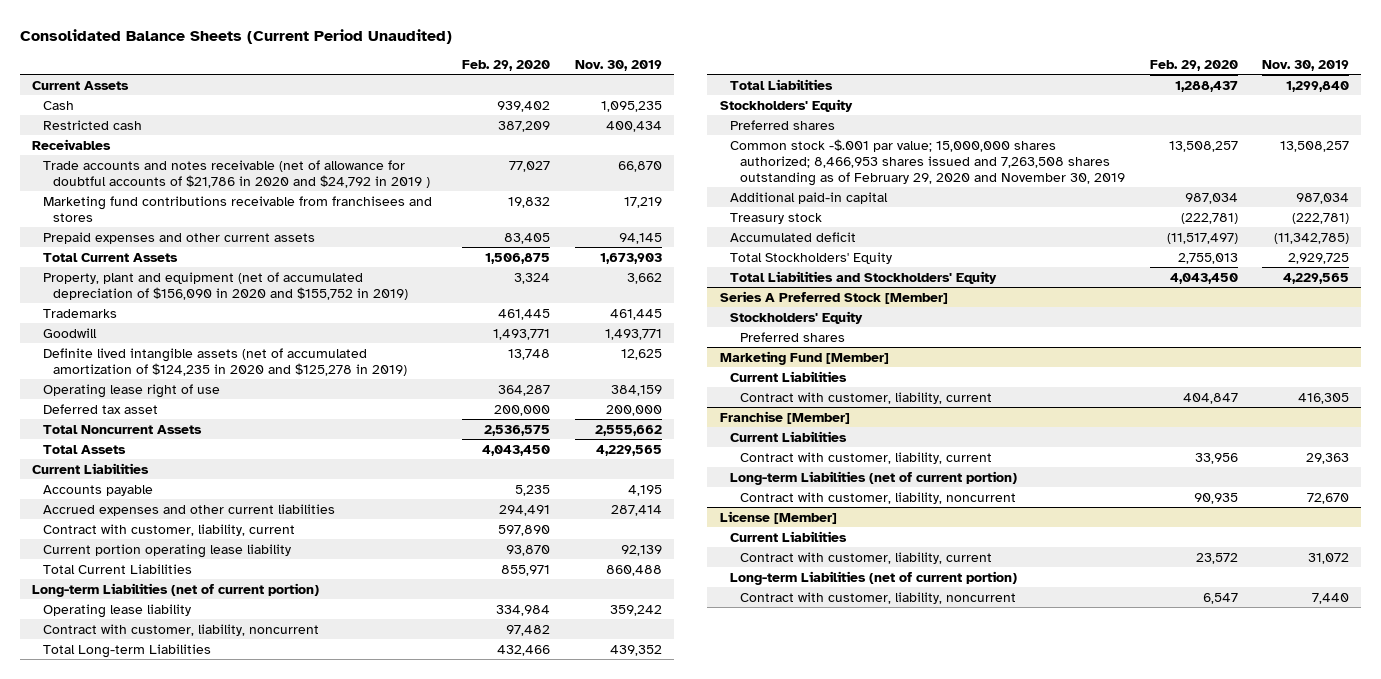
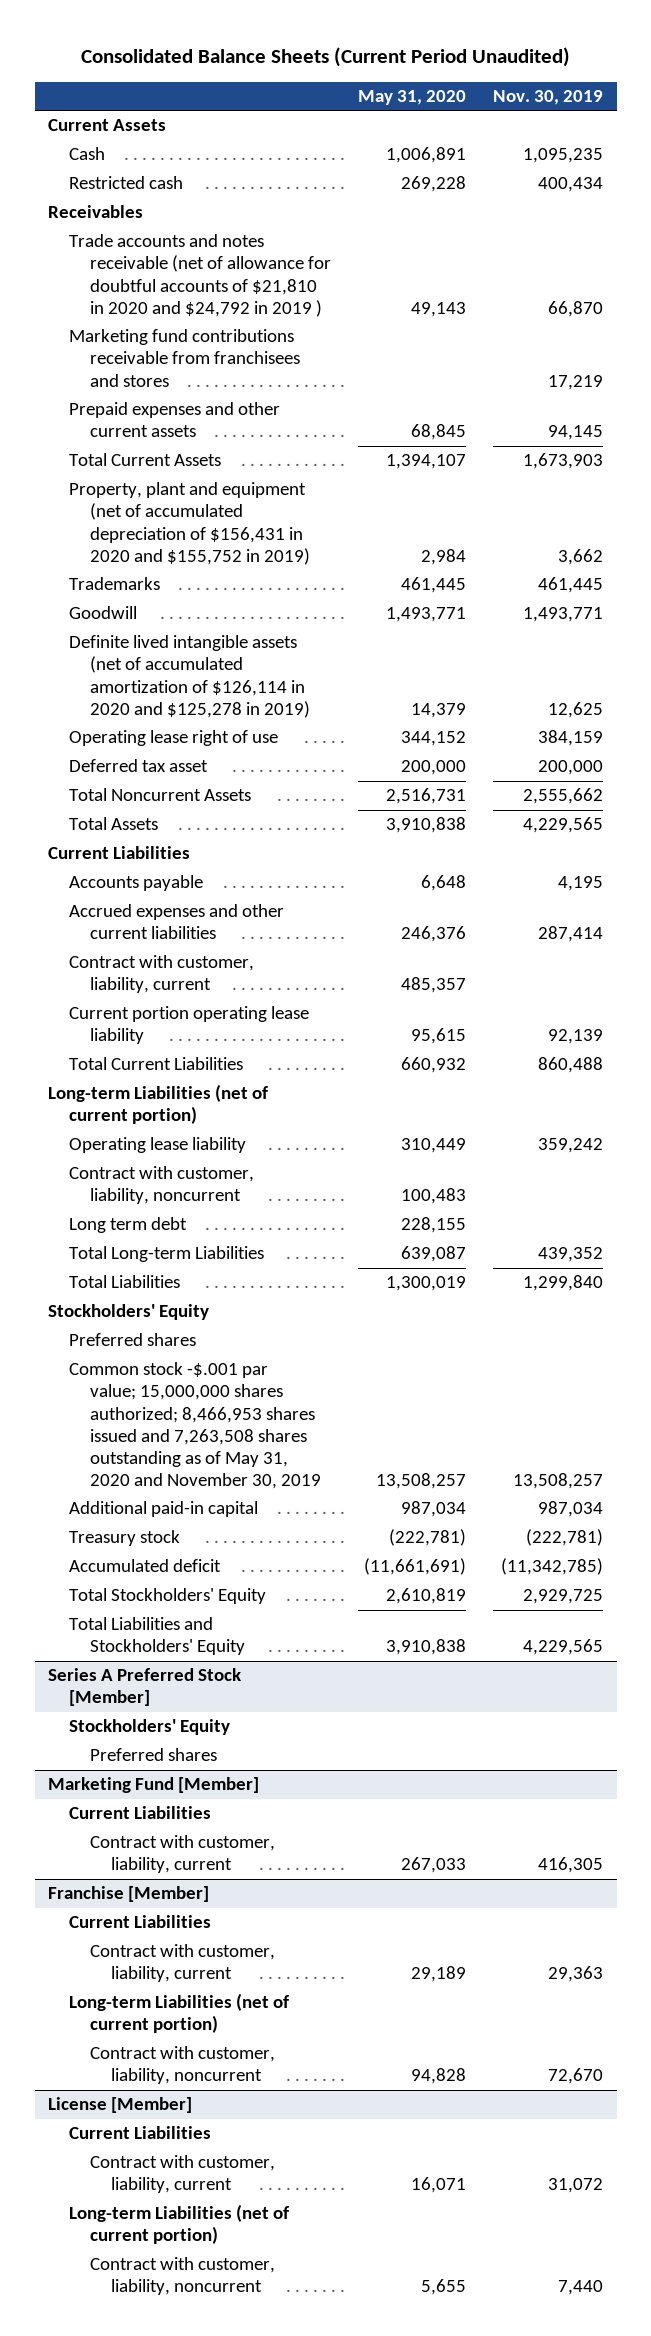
- | Feb. 29, 2020 | Nov. 30, 2019
+ | May 31, 2020 | Nov. 30, 2019
- Trade accounts and notes receivable (net of allowance for doubtful accounts of $21,786 in 2020 and $24,792 in 2019 ) | 77,027 | 66,870
+ Trade accounts and notes receivable (net of allowance for doubtful accounts of $21,810 in 2020 and $24,792 in 2019 ) | 49,143 | 66,870
- Property, plant and equipment (net of accumulated depreciation of $156,090 in 2020 and $155,752 in 2019) | 3,324 | 3,662
+ Property, plant and equipment (net of accumulated depreciation of $156,431 in 2020 and $155,752 in 2019) | 2,984 | 3,662
- Definite lived intangible assets (net of accumulated amortization of $124,235 in 2020 and $125,278 in 2019) | 13,748 | 12,625
+ Definite lived intangible assets (net of accumulated amortization of $126,114 in 2020 and $125,278 in 2019) | 14,379 | 12,625
+ Long term debt | 228,155 |
- Common stock -$.001 par value; 15,000,000 shares authorized; 8,466,953 shares issued and 7,263,508 shares outstanding as of February 29, 2020 and November 30, 2019 | 13,508,257 | 13,508,257
+ Common stock -$.001 par value; 15,000,000 shares authorized; 8,466,953 shares issued and 7,263,508 shares outstanding as of May 31, 2020 and November 30, 2019 | 13,508,257 | 13,508,257

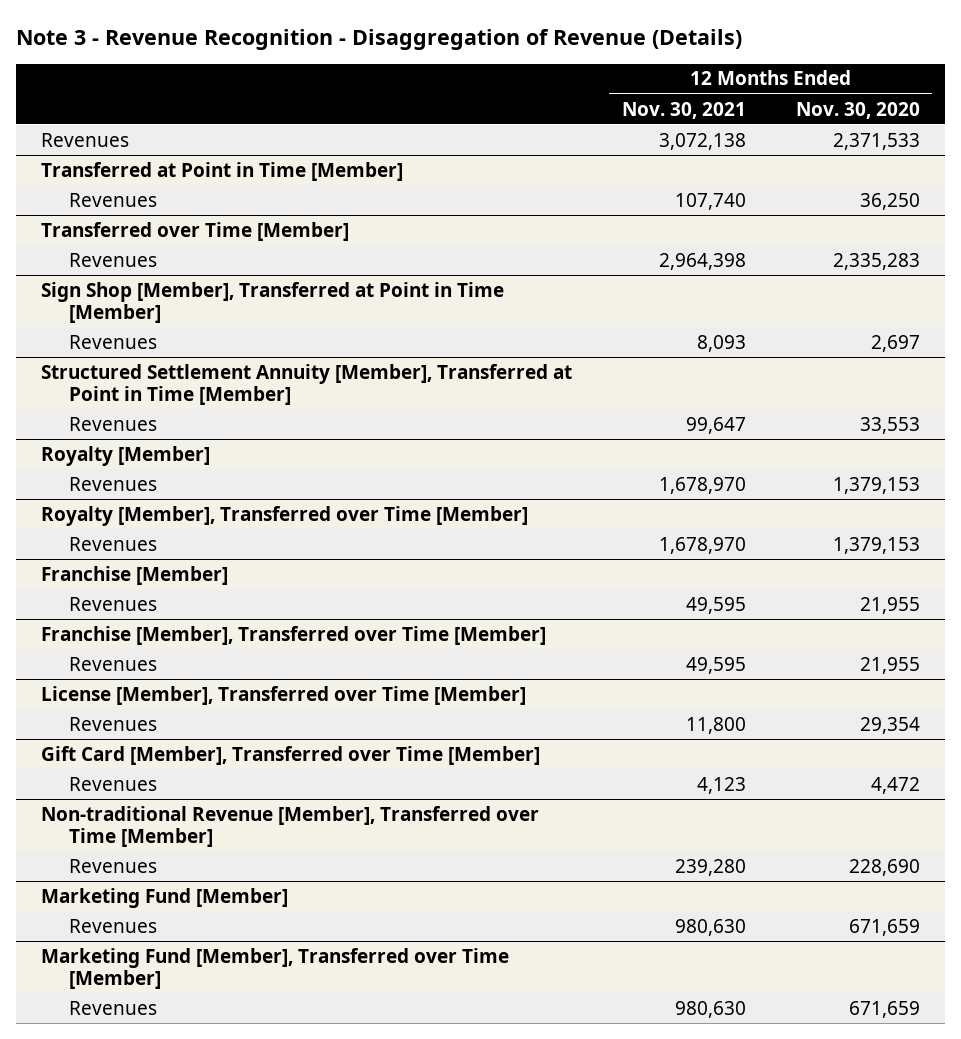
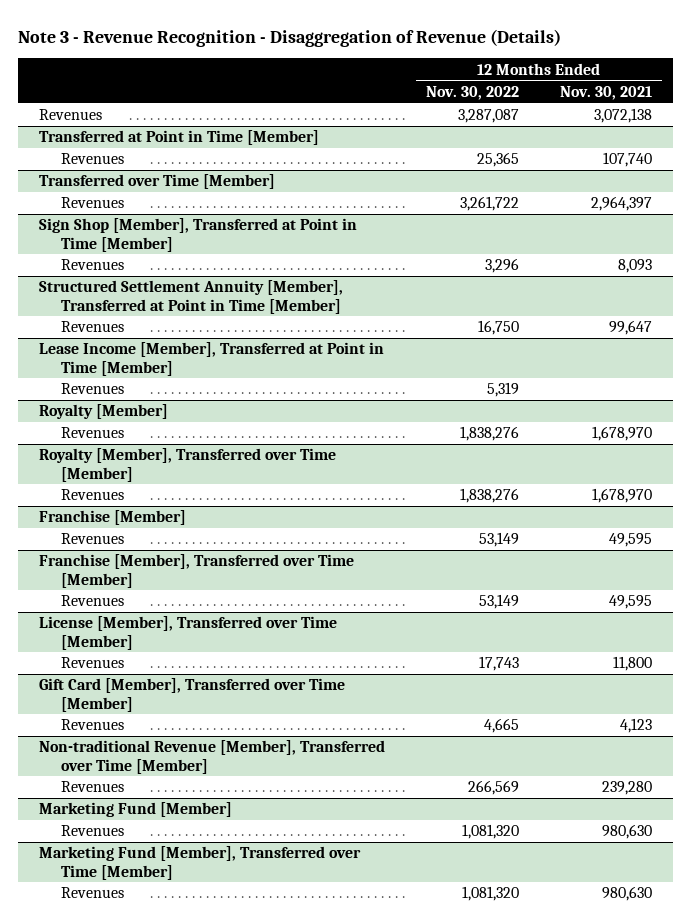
- | 12 Months Ended Nov. 30, 2021 | 12 Months Ended Nov. 30, 2020
+ | 12 Months Ended Nov. 30, 2022 | 12 Months Ended Nov. 30, 2021
@ Transferred over Time [Member]
- Revenues | 2,964,398 | 2,335,283
+ Revenues | 3,261,722 | 2,964,397
+ Lease Income [Member], Transferred at Point in Time [Member]
+ Revenues | 5,319 |

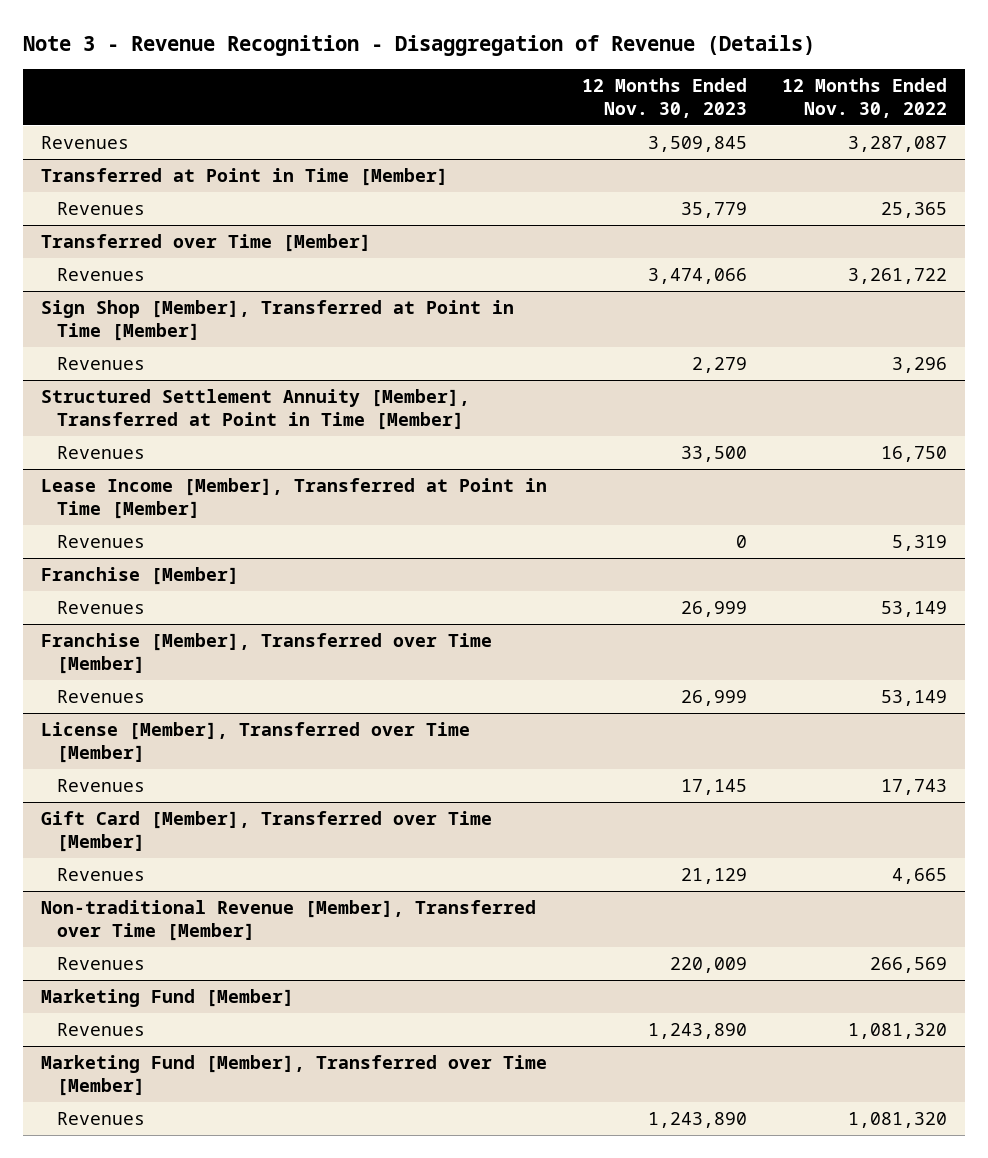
- | 12 Months Ended Nov. 30, 2022 | 12 Months Ended Nov. 30, 2021
+ | 12 Months Ended Nov. 30, 2023 | 12 Months Ended Nov. 30, 2022
- Royalty [Member]
- Revenues | 1,838,276 | 1,678,970
- Royalty [Member], Transferred over Time [Member]
- Revenues | 1,838,276 | 1,678,970

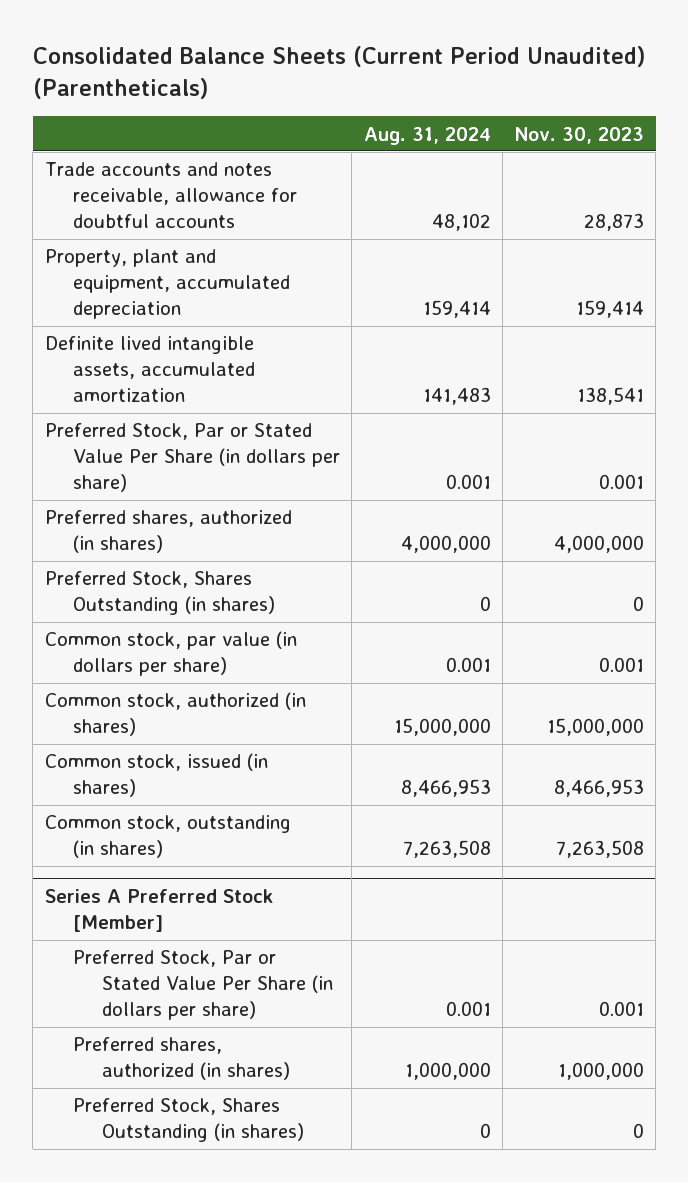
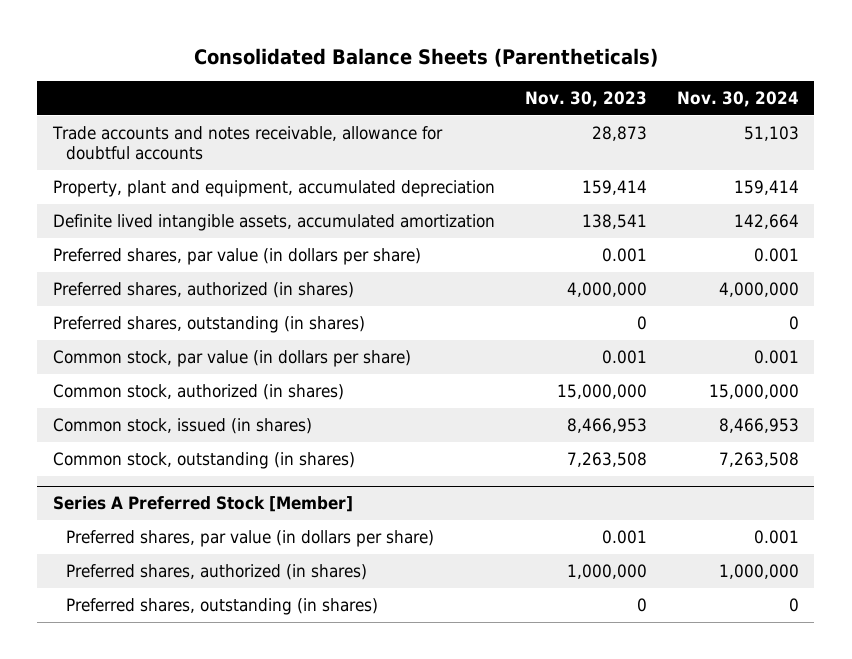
- Consolidated Balance Sheets (Current Period Unaudited) (Parentheticals)
+ Consolidated Balance Sheets (Parentheticals)
- | Aug. 31, 2024 | Nov. 30, 2023
+ | Nov. 30, 2023 | Nov. 30, 2024
- Preferred Stock, Par or Stated Value Per Share (in dollars per share) | 0.001 | 0.001
+ Preferred shares, par value (in dollars per share) | 0.001 | 0.001
- Preferred Stock, Shares Outstanding (in shares) | 0 | 0
+ Preferred shares, outstanding (in shares) | 0 | 0
@ Series A Preferred Stock [Member]
- Preferred Stock, Par or Stated Value Per Share (in dollars per share) | 0.001 | 0.001
+ Preferred shares, par value (in dollars per share) | 0.001 | 0.001
- Preferred Stock, Shares Outstanding (in shares) | 0 | 0
+ Preferred shares, outstanding (in shares) | 0 | 0

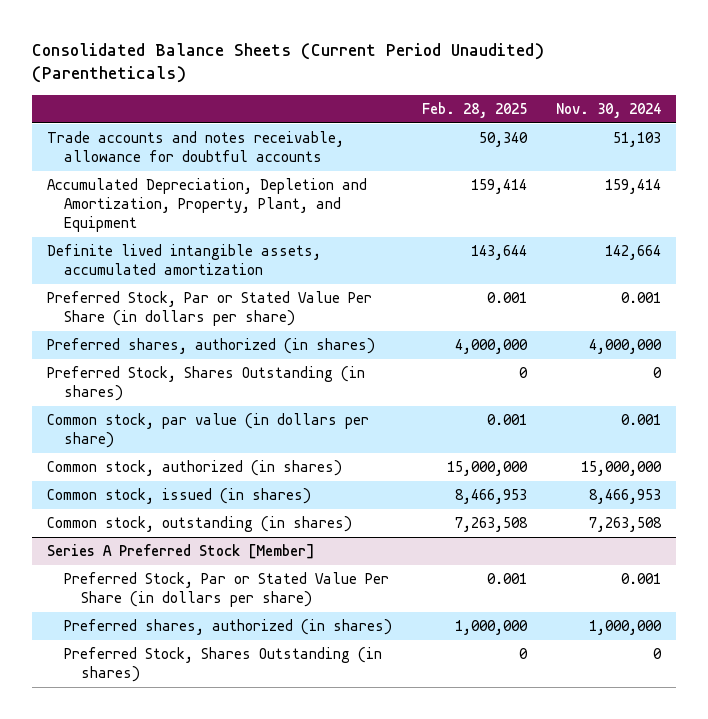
- Consolidated Balance Sheets (Parentheticals)
+ Consolidated Balance Sheets (Current Period Unaudited) (Parentheticals)
- | Nov. 30, 2023 | Nov. 30, 2024
+ | Feb. 28, 2025 | Nov. 30, 2024
- Property, plant and equipment, accumulated depreciation | 159,414 | 159,414
+ Accumulated Depreciation, Depletion and Amortization, Property, Plant, and Equipment | 159,414 | 159,414
- Preferred shares, par value (in dollars per share) | 0.001 | 0.001
+ Preferred Stock, Par or Stated Value Per Share (in dollars per share) | 0.001 | 0.001
- Preferred shares, outstanding (in shares) | 0 | 0
+ Preferred Stock, Shares Outstanding (in shares) | 0 | 0
@ Series A Preferred Stock [Member]
- Preferred shares, par value (in dollars per share) | 0.001 | 0.001
+ Preferred Stock, Par or Stated Value Per Share (in dollars per share) | 0.001 | 0.001
- Preferred shares, outstanding (in shares) | 0 | 0
+ Preferred Stock, Shares Outstanding (in shares) | 0 | 0

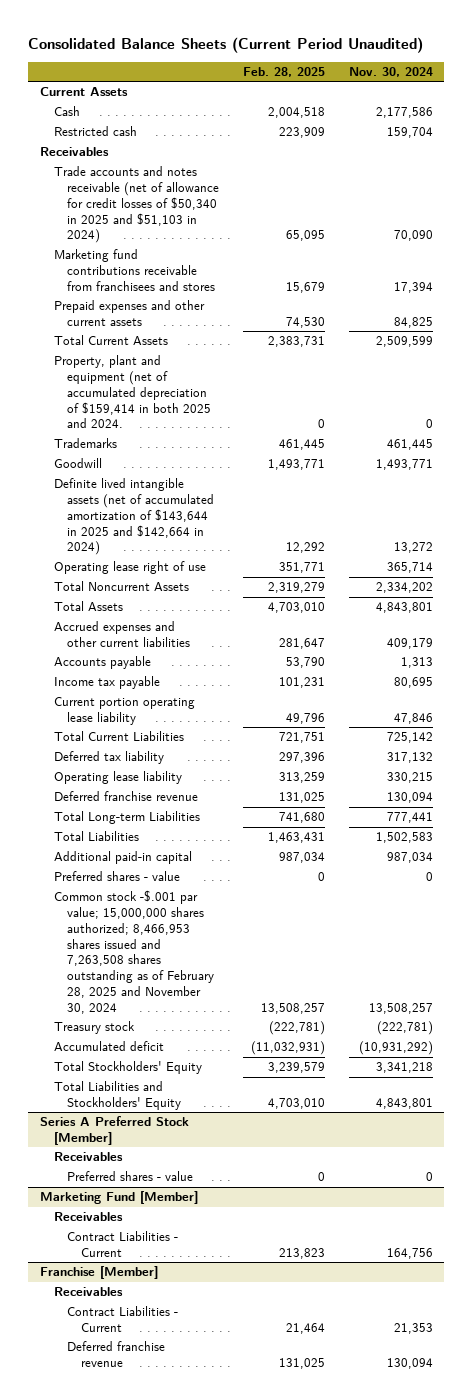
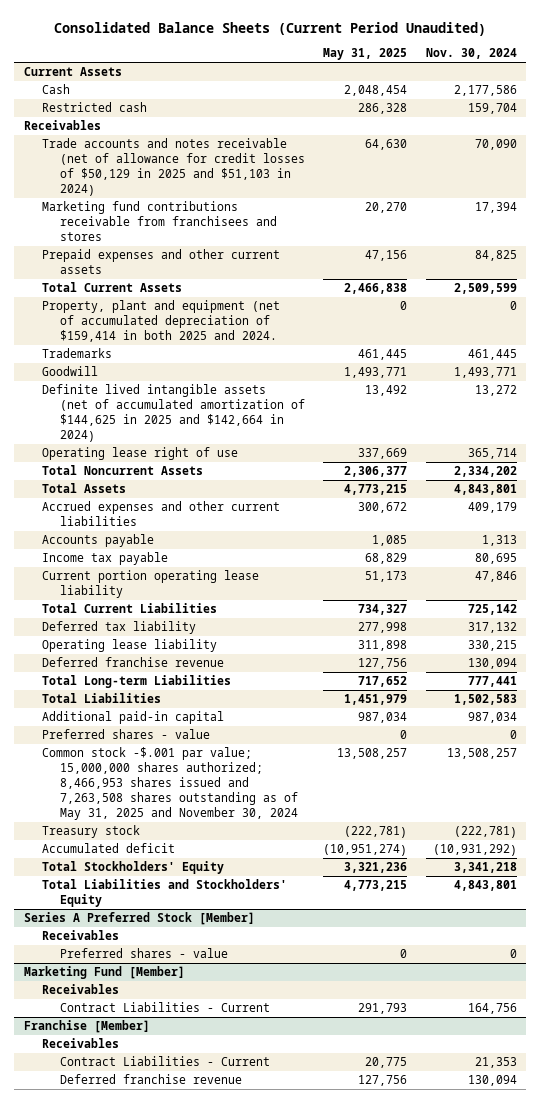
- | Feb. 28, 2025 | Nov. 30, 2024
+ | May 31, 2025 | Nov. 30, 2024
- Trade accounts and notes receivable (net of allowance for credit losses of $50,340 in 2025 and $51,103 in 2024) | 65,095 | 70,090
+ Trade accounts and notes receivable (net of allowance for credit losses of $50,129 in 2025 and $51,103 in 2024) | 64,630 | 70,090
- Definite lived intangible assets (net of accumulated amortization of $143,644 in 2025 and $142,664 in 2024) | 12,292 | 13,272
+ Definite lived intangible assets (net of accumulated amortization of $144,625 in 2025 and $142,664 in 2024) | 13,492 | 13,272
- Common stock -$.001 par value; 15,000,000 shares authorized; 8,466,953 shares issued and 7,263,508 shares outstanding as of February 28, 2025 and November 30, 2024 | 13,508,257 | 13,508,257
+ Common stock -$.001 par value; 15,000,000 shares authorized; 8,466,953 shares issued and 7,263,508 shares outstanding as of May 31, 2025 and November 30, 2024 | 13,508,257 | 13,508,257

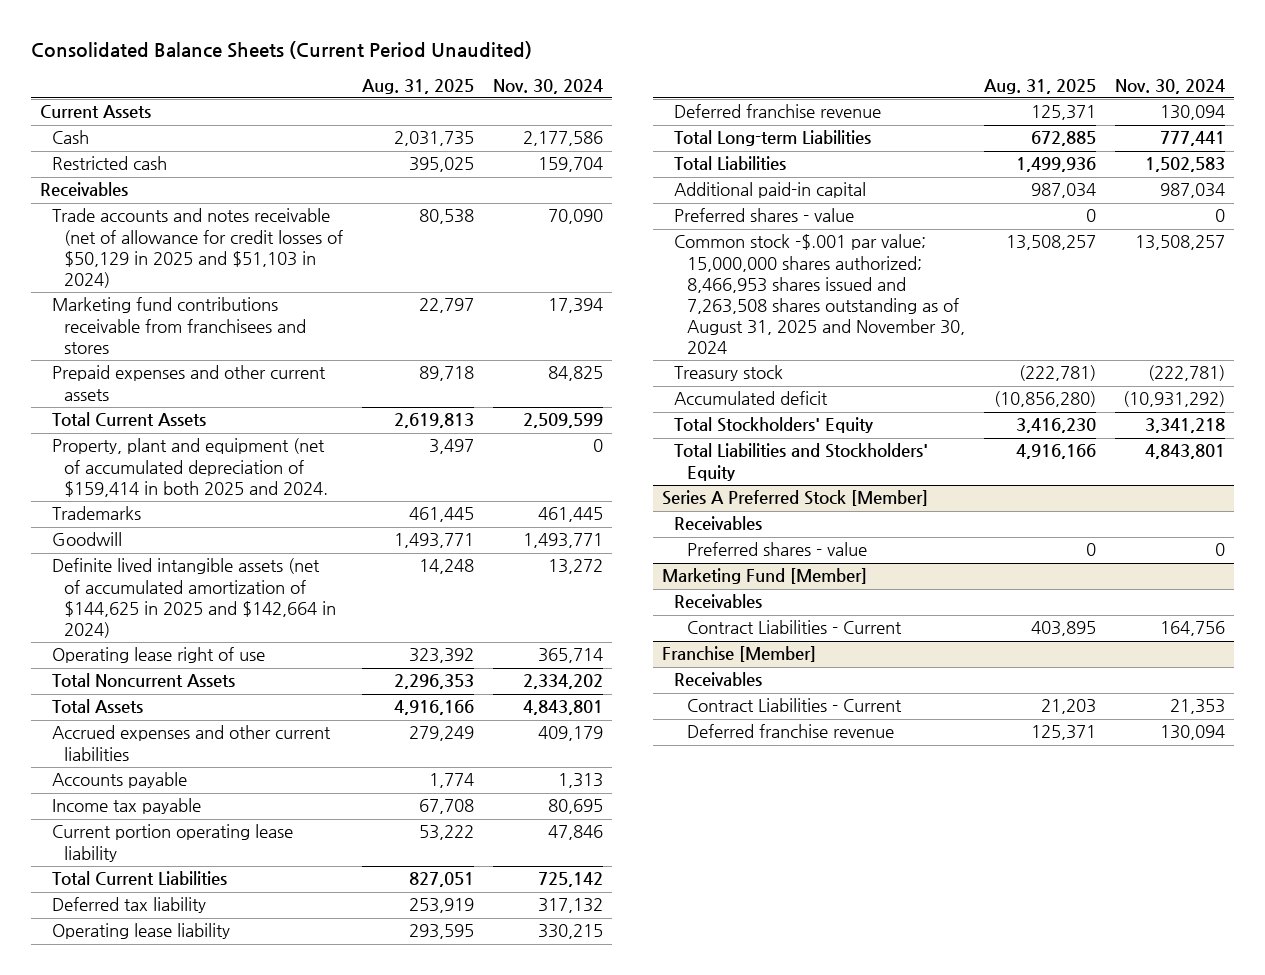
- | May 31, 2025 | Nov. 30, 2024
+ | Aug. 31, 2025 | Nov. 30, 2024
- Common stock -$.001 par value; 15,000,000 shares authorized; 8,466,953 shares issued and 7,263,508 shares outstanding as of May 31, 2025 and November 30, 2024 | 13,508,257 | 13,508,257
+ Common stock -$.001 par value; 15,000,000 shares authorized; 8,466,953 shares issued and 7,263,508 shares outstanding as of August 31, 2025 and November 30, 2024 | 13,508,257 | 13,508,257

